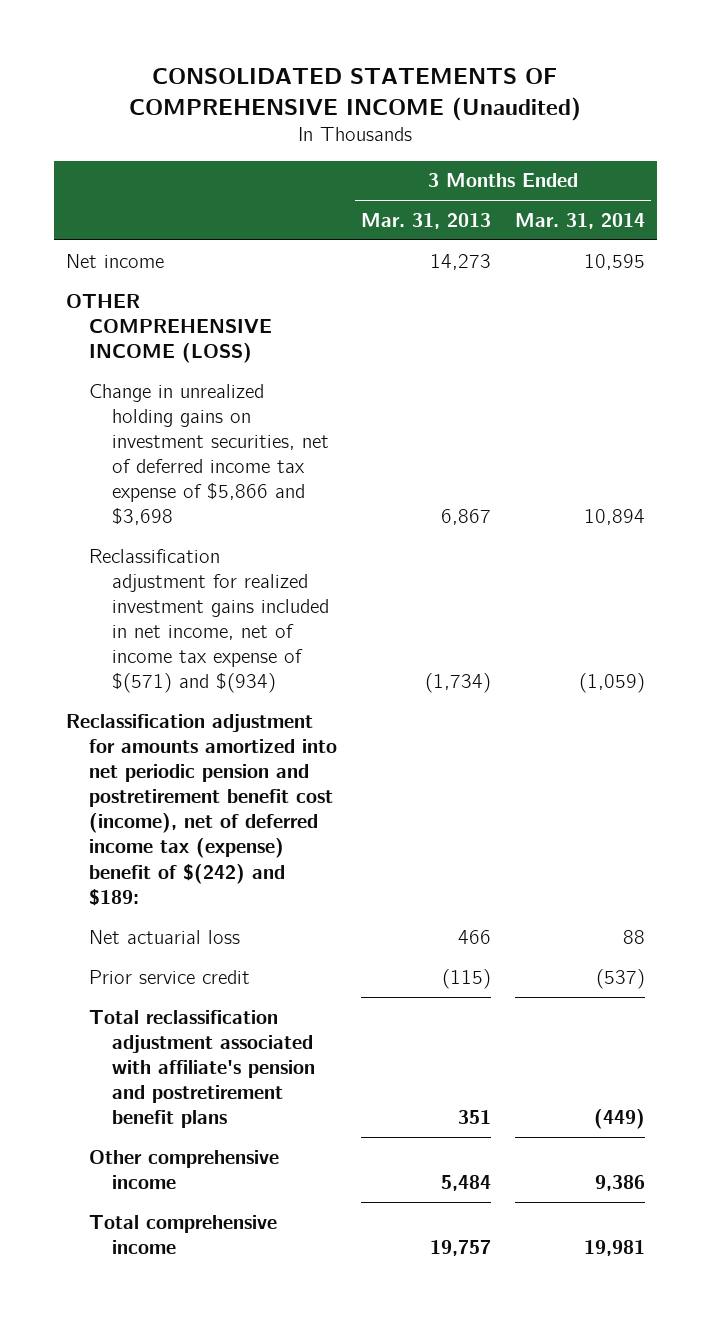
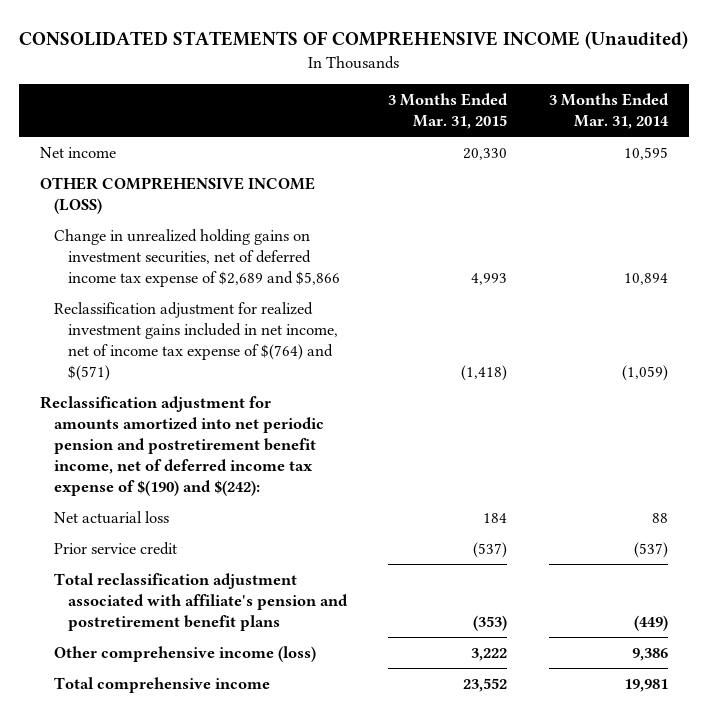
- | 3 Months Ended Mar. 31, 2013 | 3 Months Ended Mar. 31, 2014
+ | 3 Months Ended Mar. 31, 2015 | 3 Months Ended Mar. 31, 2014
- Change in unrealized holding gains on investment securities, net of deferred income tax expense of $5,866 and $3,698 | 6,867 | 10,894
- Reclassification adjustment for realized investment gains included in net income, net of income tax expense of $(571) and $(934) | (1,734) | (1,059)
- Reclassification adjustment for amounts amortized into net periodic pension and postretirement benefit cost (income), net of deferred income tax (expense) benefit of $(242) and $189:
+ Change in unrealized holding gains on investment securities, net of deferred income tax expense of $2,689 and $5,866 | 4,993 | 10,894
+ Reclassification adjustment for realized investment gains included in net income, net of income tax expense of $(764) and $(571) | (1,418) | (1,059)
+ Reclassification adjustment for amounts amortized into net periodic pension and postretirement benefit income, net of deferred income tax expense of $(190) and $(242):
- Other comprehensive income | 5,484 | 9,386
+ Other comprehensive income (loss) | 3,222 | 9,386

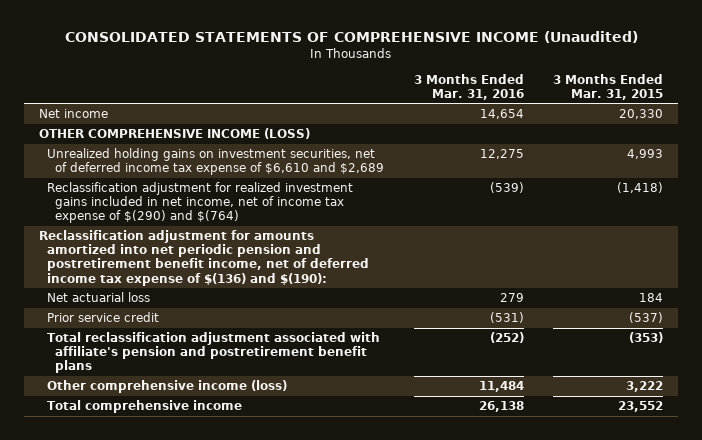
- | 3 Months Ended Mar. 31, 2015 | 3 Months Ended Mar. 31, 2014
+ | 3 Months Ended Mar. 31, 2016 | 3 Months Ended Mar. 31, 2015
- Change in unrealized holding gains on investment securities, net of deferred income tax expense of $2,689 and $5,866 | 4,993 | 10,894
- Reclassification adjustment for realized investment gains included in net income, net of income tax expense of $(764) and $(571) | (1,418) | (1,059)
- Reclassification adjustment for amounts amortized into net periodic pension and postretirement benefit income, net of deferred income tax expense of $(190) and $(242):
+ Unrealized holding gains on investment securities, net of deferred income tax expense of $6,610 and $2,689 | 12,275 | 4,993
+ Reclassification adjustment for realized investment gains included in net income, net of income tax expense of $(290) and $(764) | (539) | (1,418)
+ Reclassification adjustment for amounts amortized into net periodic pension and postretirement benefit income, net of deferred income tax expense of $(136) and $(190):

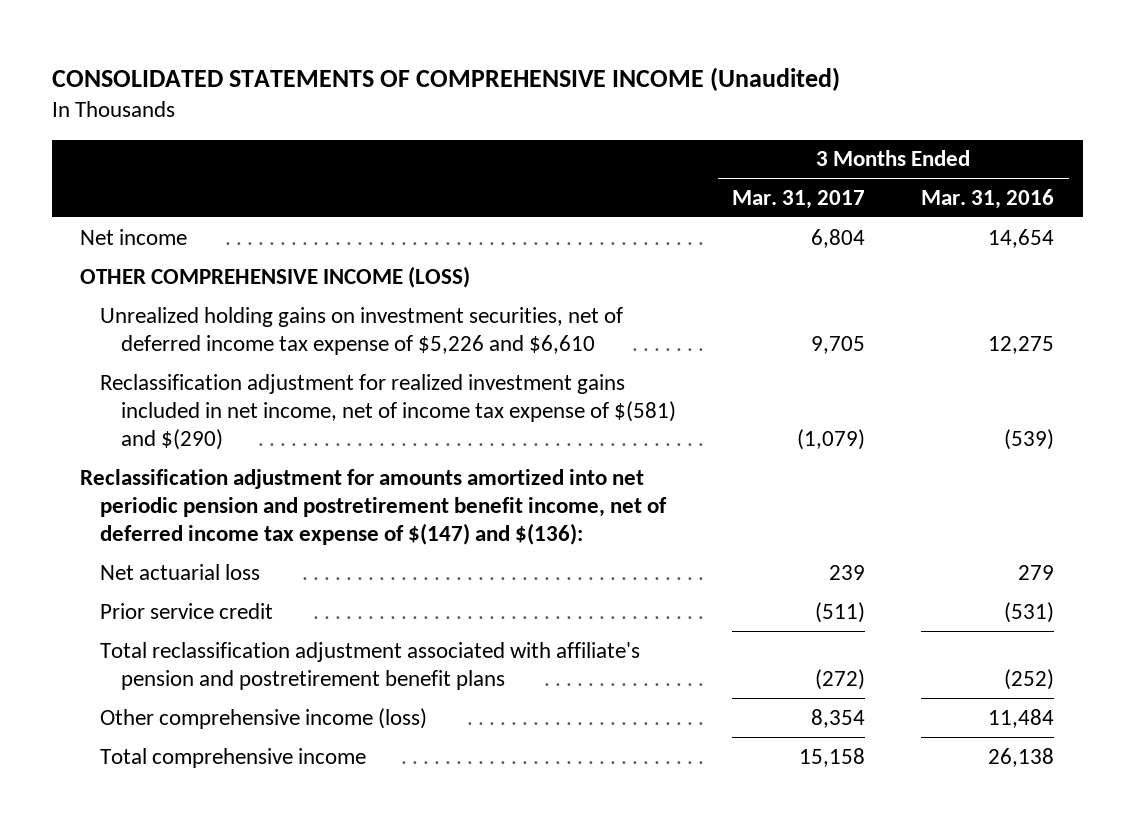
- | 3 Months Ended Mar. 31, 2016 | 3 Months Ended Mar. 31, 2015
+ | 3 Months Ended Mar. 31, 2017 | 3 Months Ended Mar. 31, 2016
- Unrealized holding gains on investment securities, net of deferred income tax expense of $6,610 and $2,689 | 12,275 | 4,993
- Reclassification adjustment for realized investment gains included in net income, net of income tax expense of $(290) and $(764) | (539) | (1,418)
- Reclassification adjustment for amounts amortized into net periodic pension and postretirement benefit income, net of deferred income tax expense of $(136) and $(190):
+ Unrealized holding gains on investment securities, net of deferred income tax expense of $5,226 and $6,610 | 9,705 | 12,275
+ Reclassification adjustment for realized investment gains included in net income, net of income tax expense of $(581) and $(290) | (1,079) | (539)
+ Reclassification adjustment for amounts amortized into net periodic pension and postretirement benefit income, net of deferred income tax expense of $(147) and $(136):

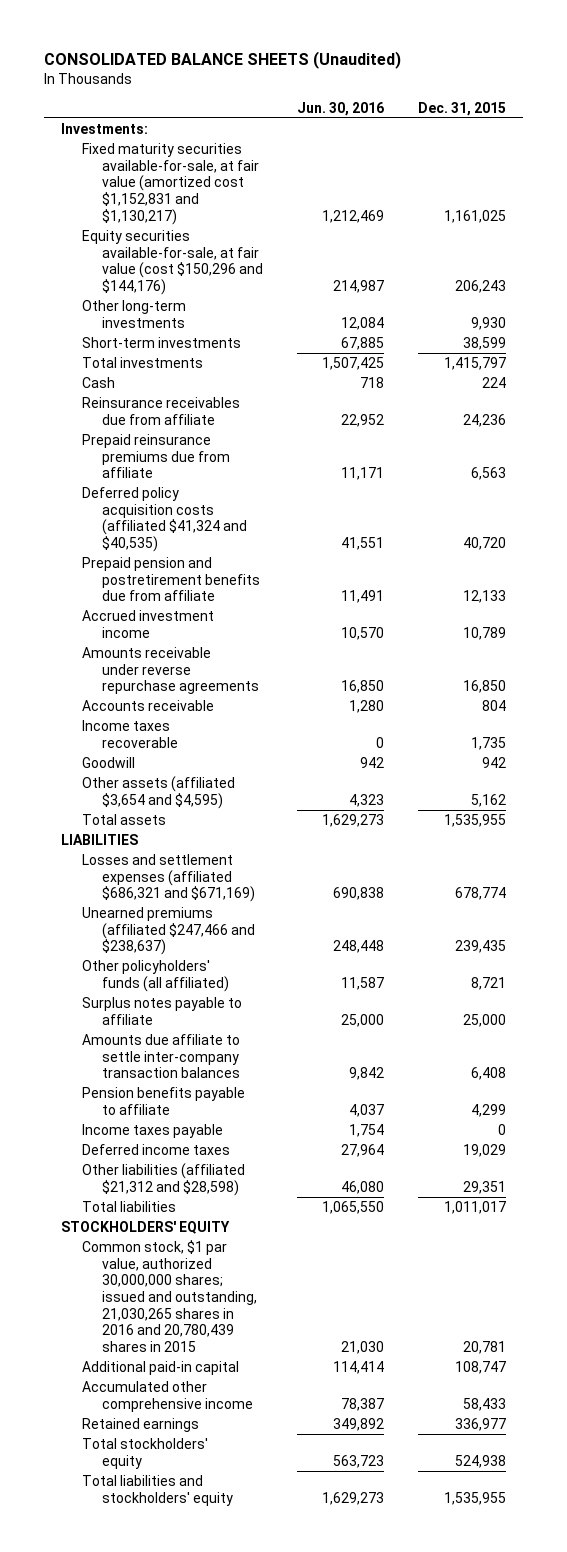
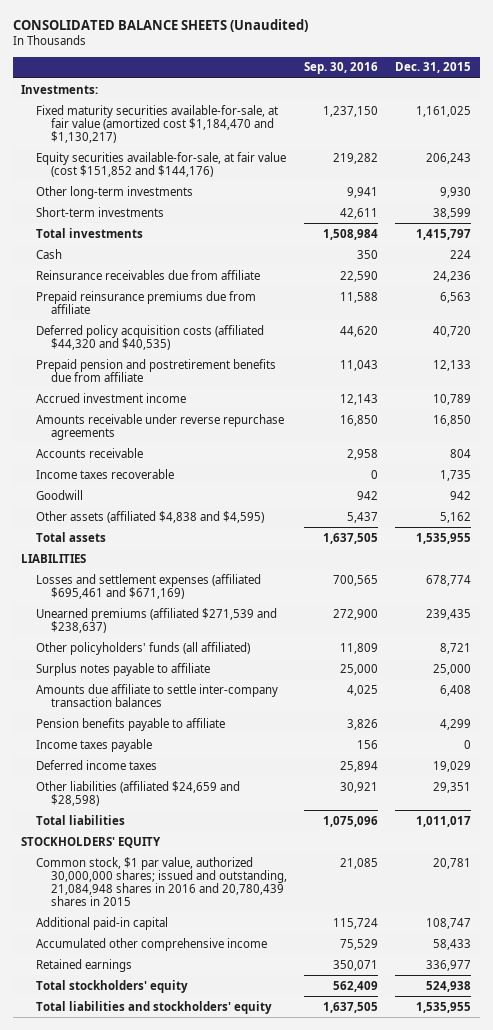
- | Jun. 30, 2016 | Dec. 31, 2015
+ | Sep. 30, 2016 | Dec. 31, 2015
- Fixed maturity securities available-for-sale, at fair value (amortized cost $1,152,831 and $1,130,217) | 1,212,469 | 1,161,025
- Equity securities available-for-sale, at fair value (cost $150,296 and $144,176) | 214,987 | 206,243
+ Fixed maturity securities available-for-sale, at fair value (amortized cost $1,184,470 and $1,130,217) | 1,237,150 | 1,161,025
+ Equity securities available-for-sale, at fair value (cost $151,852 and $144,176) | 219,282 | 206,243
- Deferred policy acquisition costs (affiliated $41,324 and $40,535) | 41,551 | 40,720
+ Deferred policy acquisition costs (affiliated $44,320 and $40,535) | 44,620 | 40,720
- Other assets (affiliated $3,654 and $4,595) | 4,323 | 5,162
+ Other assets (affiliated $4,838 and $4,595) | 5,437 | 5,162
- Losses and settlement expenses (affiliated $686,321 and $671,169) | 690,838 | 678,774
- Unearned premiums (affiliated $247,466 and $238,637) | 248,448 | 239,435
+ Losses and settlement expenses (affiliated $695,461 and $671,169) | 700,565 | 678,774
+ Unearned premiums (affiliated $271,539 and $238,637) | 272,900 | 239,435
- Other liabilities (affiliated $21,312 and $28,598) | 46,080 | 29,351
+ Other liabilities (affiliated $24,659 and $28,598) | 30,921 | 29,351
- Common stock, $1 par value, authorized 30,000,000 shares; issued and outstanding, 21,030,265 shares in 2016 and 20,780,439 shares in 2015 | 21,030 | 20,781
+ Common stock, $1 par value, authorized 30,000,000 shares; issued and outstanding, 21,084,948 shares in 2016 and 20,780,439 shares in 2015 | 21,085 | 20,781

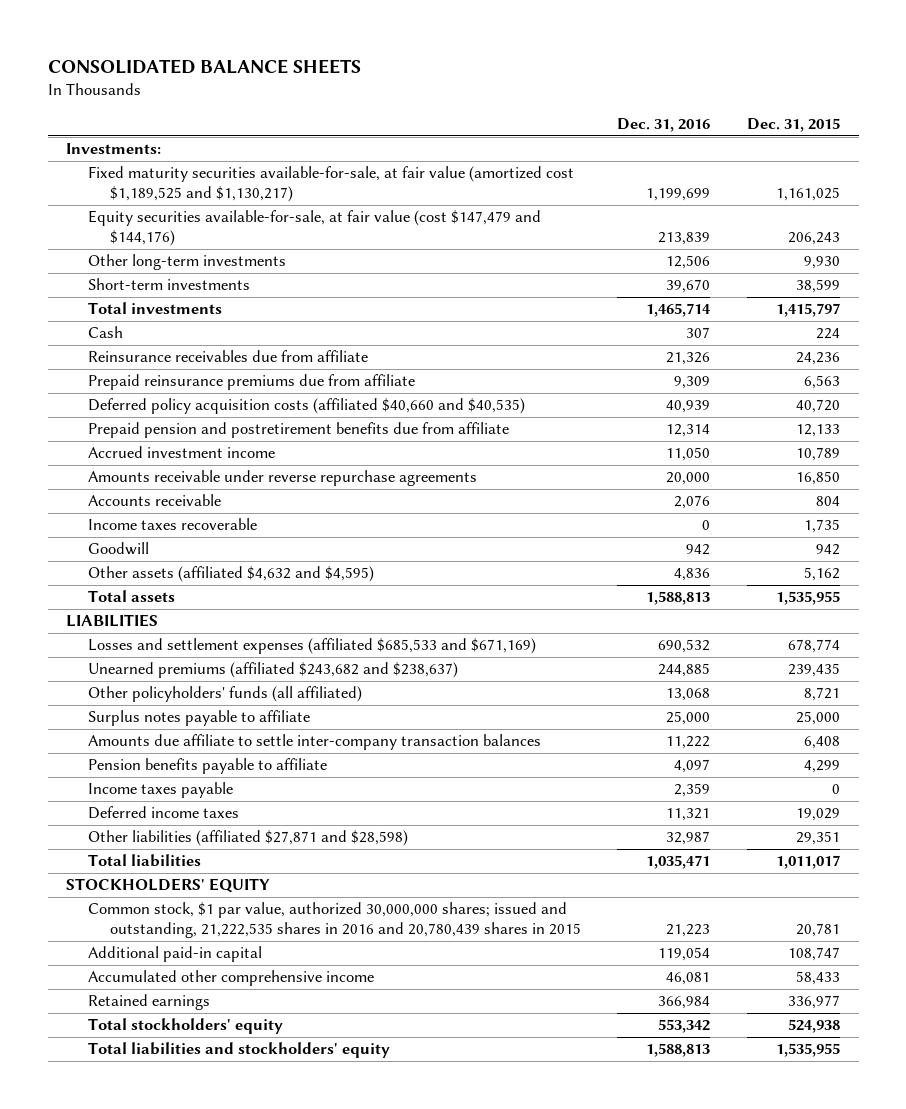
- CONSOLIDATED BALANCE SHEETS (Unaudited)
+ CONSOLIDATED BALANCE SHEETS
- | Sep. 30, 2016 | Dec. 31, 2015
+ | Dec. 31, 2016 | Dec. 31, 2015
- Fixed maturity securities available-for-sale, at fair value (amortized cost $1,184,470 and $1,130,217) | 1,237,150 | 1,161,025
- Equity securities available-for-sale, at fair value (cost $151,852 and $144,176) | 219,282 | 206,243
+ Fixed maturity securities available-for-sale, at fair value (amortized cost $1,189,525 and $1,130,217) | 1,199,699 | 1,161,025
+ Equity securities available-for-sale, at fair value (cost $147,479 and $144,176) | 213,839 | 206,243
- Deferred policy acquisition costs (affiliated $44,320 and $40,535) | 44,620 | 40,720
+ Deferred policy acquisition costs (affiliated $40,660 and $40,535) | 40,939 | 40,720
- Other assets (affiliated $4,838 and $4,595) | 5,437 | 5,162
+ Other assets (affiliated $4,632 and $4,595) | 4,836 | 5,162
- Losses and settlement expenses (affiliated $695,461 and $671,169) | 700,565 | 678,774
- Unearned premiums (affiliated $271,539 and $238,637) | 272,900 | 239,435
+ Losses and settlement expenses (affiliated $685,533 and $671,169) | 690,532 | 678,774
+ Unearned premiums (affiliated $243,682 and $238,637) | 244,885 | 239,435
- Other liabilities (affiliated $24,659 and $28,598) | 30,921 | 29,351
+ Other liabilities (affiliated $27,871 and $28,598) | 32,987 | 29,351
- Common stock, $1 par value, authorized 30,000,000 shares; issued and outstanding, 21,084,948 shares in 2016 and 20,780,439 shares in 2015 | 21,085 | 20,781
+ Common stock, $1 par value, authorized 30,000,000 shares; issued and outstanding, 21,222,535 shares in 2016 and 20,780,439 shares in 2015 | 21,223 | 20,781

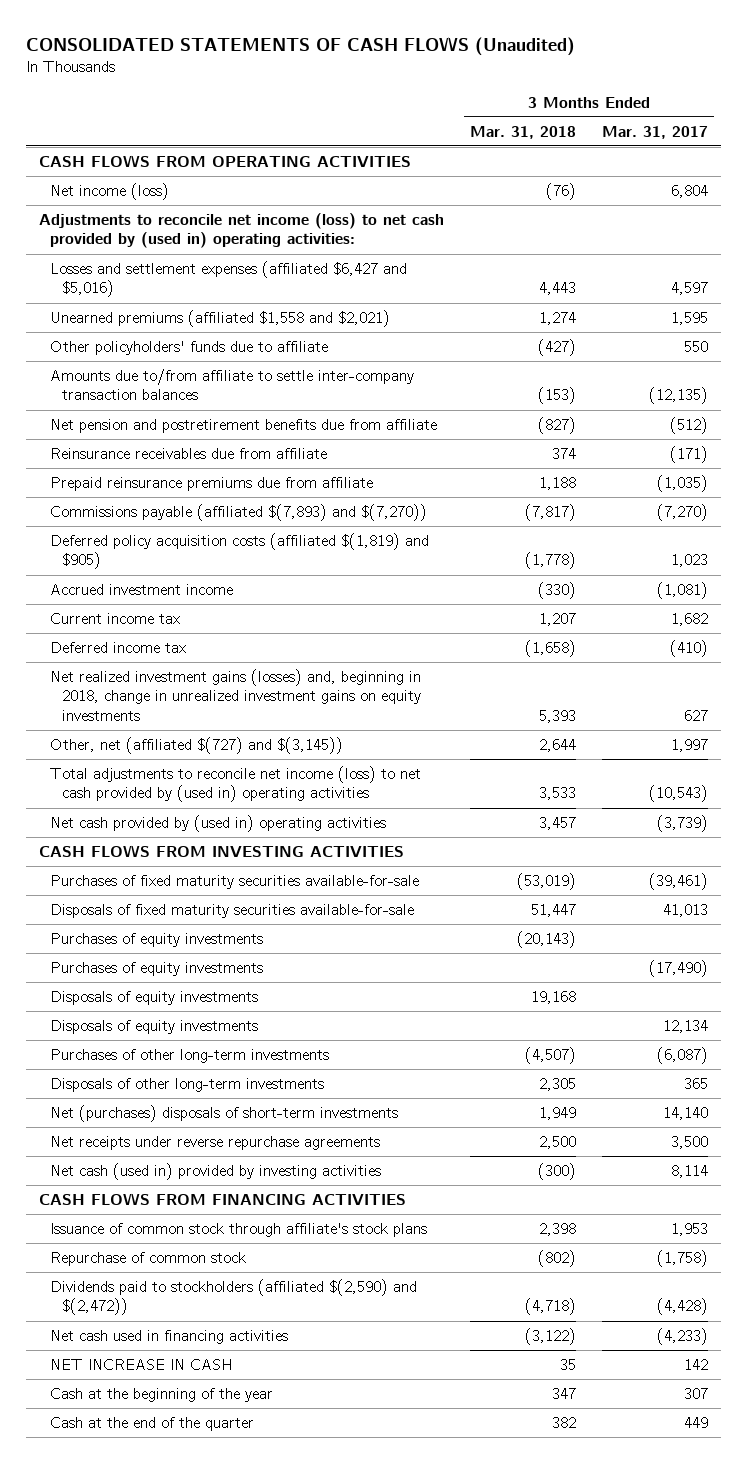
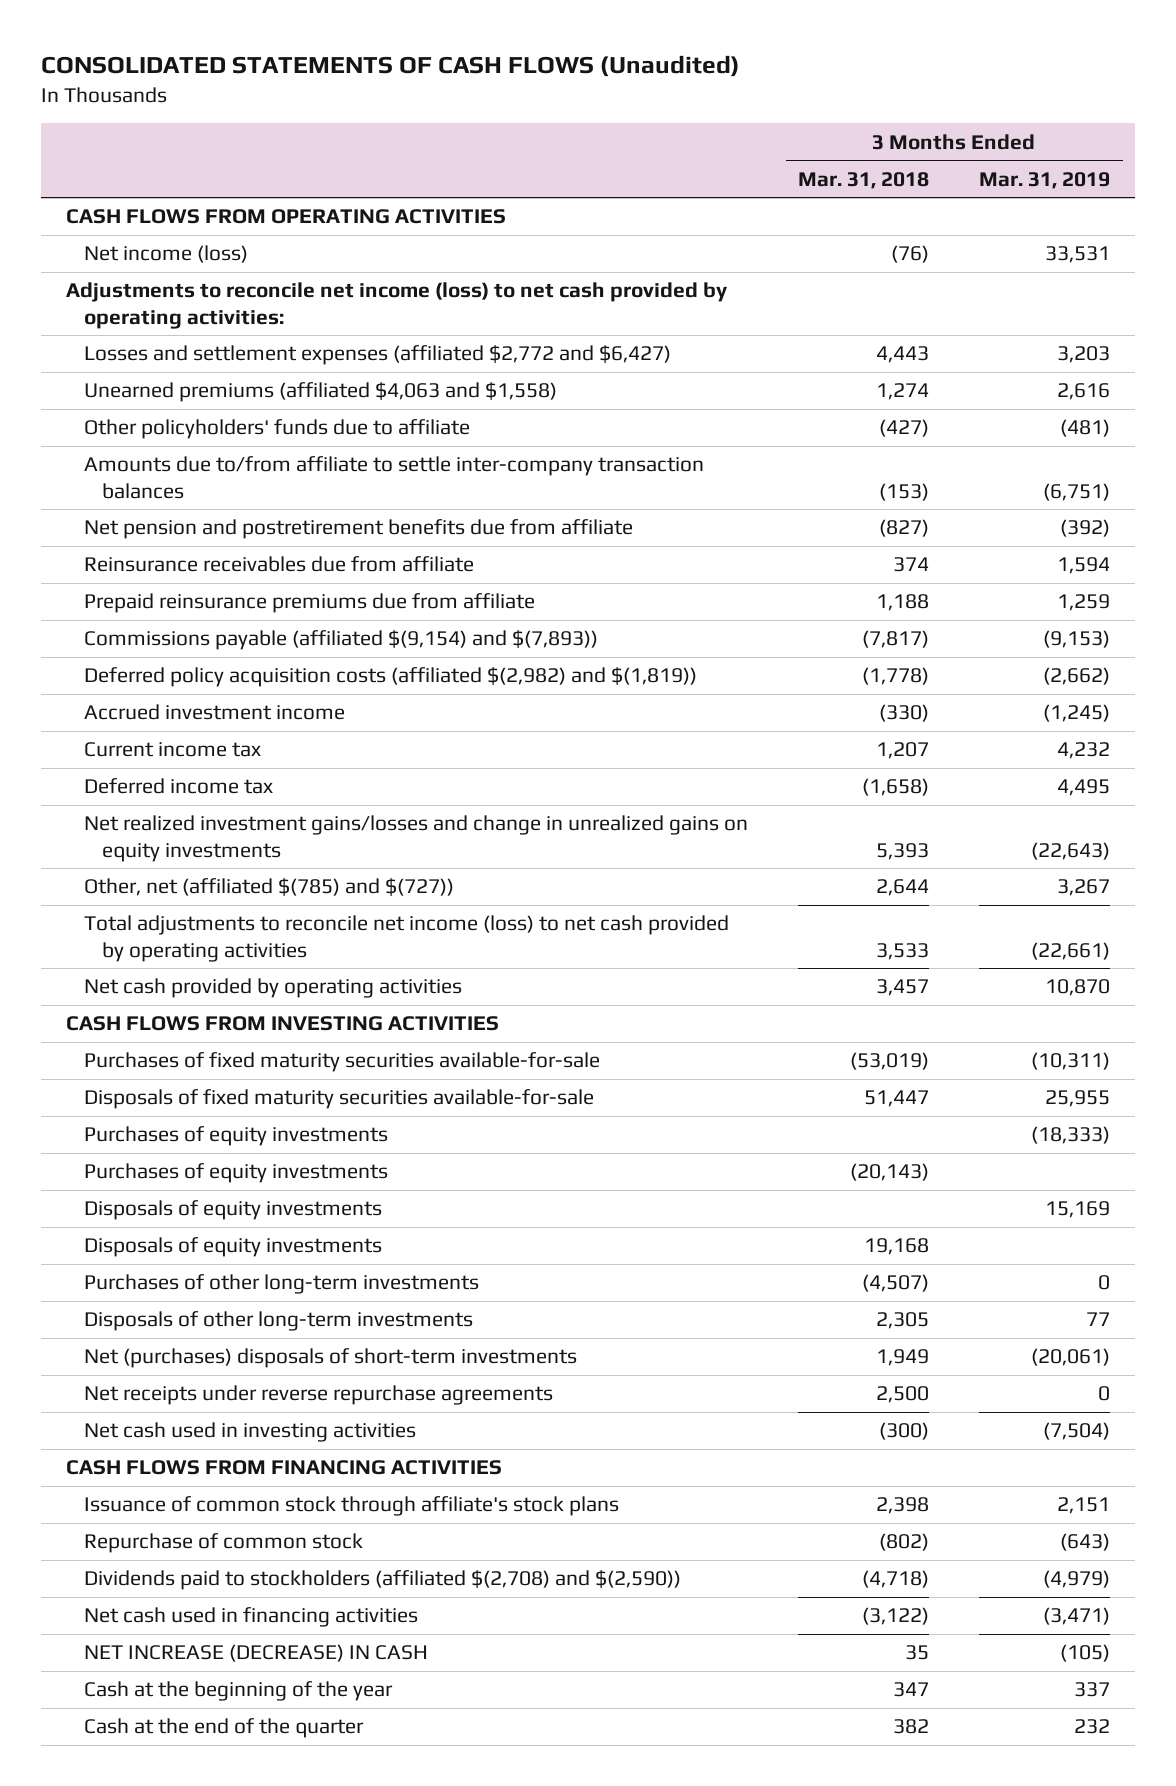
- | 3 Months Ended Mar. 31, 2018 | 3 Months Ended Mar. 31, 2017
+ | 3 Months Ended Mar. 31, 2018 | 3 Months Ended Mar. 31, 2019
- Adjustments to reconcile net income (loss) to net cash provided by (used in) operating activities:
- Losses and settlement expenses (affiliated $6,427 and $5,016) | 4,443 | 4,597
- Unearned premiums (affiliated $1,558 and $2,021) | 1,274 | 1,595
+ Adjustments to reconcile net income (loss) to net cash provided by operating activities:
+ Losses and settlement expenses (affiliated $2,772 and $6,427) | 4,443 | 3,203
+ Unearned premiums (affiliated $4,063 and $1,558) | 1,274 | 2,616
- Commissions payable (affiliated $(7,893) and $(7,270)) | (7,817) | (7,270)
- Deferred policy acquisition costs (affiliated $(1,819) and $905) | (1,778) | 1,023
+ Commissions payable (affiliated $(9,154) and $(7,893)) | (7,817) | (9,153)
+ Deferred policy acquisition costs (affiliated $(2,982) and $(1,819)) | (1,778) | (2,662)
- Net realized investment gains (losses) and, beginning in 2018, change in unrealized investment gains on equity investments | 5,393 | 627
- Other, net (affiliated $(727) and $(3,145)) | 2,644 | 1,997
- Total adjustments to reconcile net income (loss) to net cash provided by (used in) operating activities | 3,533 | (10,543)
- Net cash provided by (used in) operating activities | 3,457 | (3,739)
+ Net realized investment gains/losses and change in unrealized gains on equity investments | 5,393 | (22,643)
+ Other, net (affiliated $(785) and $(727)) | 2,644 | 3,267
+ Total adjustments to reconcile net income (loss) to net cash provided by operating activities | 3,533 | (22,661)
+ Net cash provided by operating activities | 3,457 | 10,870
moved down: Purchases of equity investments | (20,143) |
moved down: Disposals of equity investments | 19,168 |
- Net cash (used in) provided by investing activities | (300) | 8,114
+ Net cash used in investing activities | (300) | (7,504)
- Dividends paid to stockholders (affiliated $(2,590) and $(2,472)) | (4,718) | (4,428)
+ Dividends paid to stockholders (affiliated $(2,708) and $(2,590)) | (4,718) | (4,979)
- NET INCREASE IN CASH | 35 | 142
+ NET INCREASE (DECREASE) IN CASH | 35 | (105)

